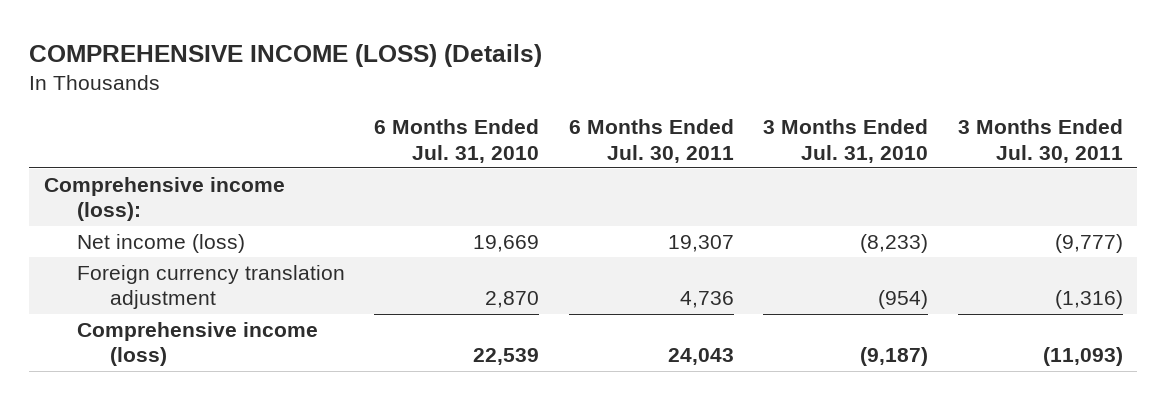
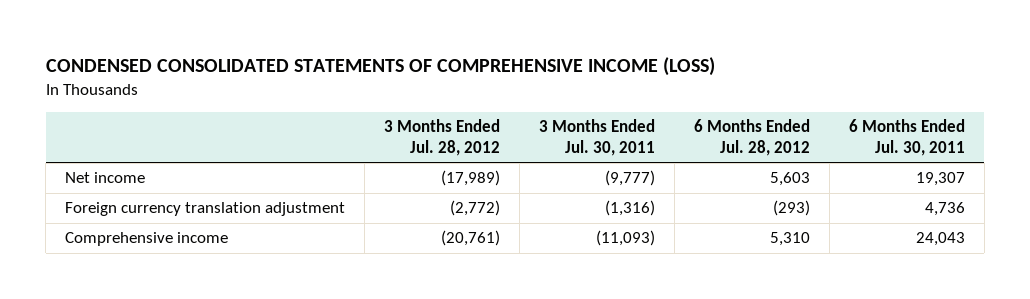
- COMPREHENSIVE INCOME (LOSS) (Details)
+ CONDENSED CONSOLIDATED STATEMENTS OF COMPREHENSIVE INCOME (LOSS)
- | 6 Months Ended Jul. 31, 2010 | 6 Months Ended Jul. 30, 2011 | 3 Months Ended Jul. 31, 2010 | 3 Months Ended Jul. 30, 2011
+ | 3 Months Ended Jul. 28, 2012 | 3 Months Ended Jul. 30, 2011 | 6 Months Ended Jul. 28, 2012 | 6 Months Ended Jul. 30, 2011
- Comprehensive income (loss):
- Net income (loss) | 19,669 | 19,307 | (8,233) | (9,777)
+ Net income | (17,989) | (9,777) | 5,603 | 19,307
- Comprehensive income (loss) | 22,539 | 24,043 | (9,187) | (11,093)
+ Comprehensive income | (20,761) | (11,093) | 5,310 | 24,043

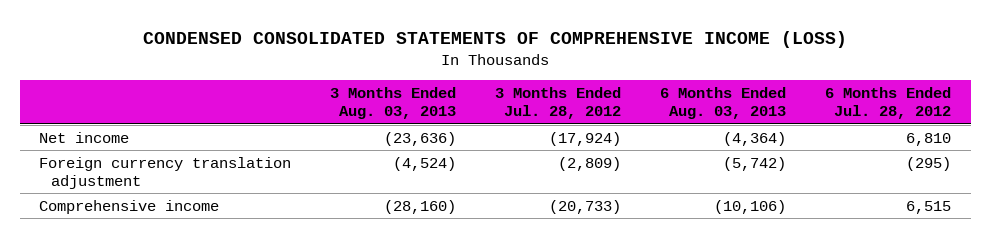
- | 3 Months Ended Jul. 28, 2012 | 3 Months Ended Jul. 30, 2011 | 6 Months Ended Jul. 28, 2012 | 6 Months Ended Jul. 30, 2011
+ | 3 Months Ended Aug. 03, 2013 | 3 Months Ended Jul. 28, 2012 | 6 Months Ended Aug. 03, 2013 | 6 Months Ended Jul. 28, 2012
- Net income | (17,989) | (9,777) | 5,603 | 19,307
- Foreign currency translation adjustment | (2,772) | (1,316) | (293) | 4,736
- Comprehensive income | (20,761) | (11,093) | 5,310 | 24,043
+ Net income | (23,636) | (17,924) | (4,364) | 6,810
+ Foreign currency translation adjustment | (4,524) | (2,809) | (5,742) | (295)
+ Comprehensive income | (28,160) | (20,733) | (10,106) | 6,515

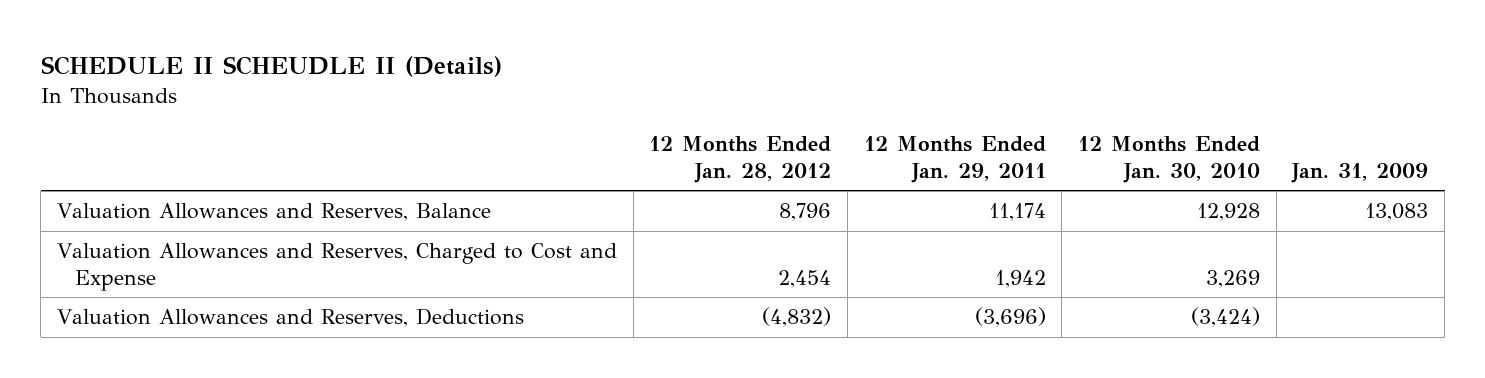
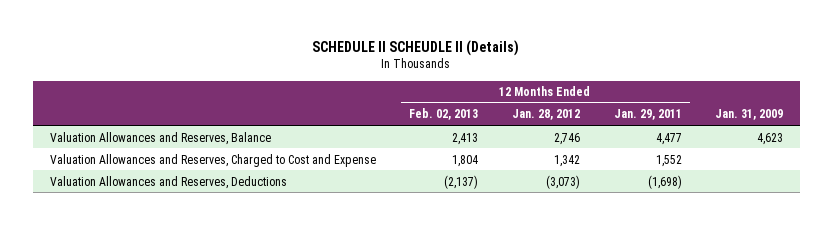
- | 12 Months Ended Jan. 28, 2012 | 12 Months Ended Jan. 29, 2011 | 12 Months Ended Jan. 30, 2010 | Jan. 31, 2009
+ | 12 Months Ended Feb. 02, 2013 | 12 Months Ended Jan. 28, 2012 | 12 Months Ended Jan. 29, 2011 | Jan. 31, 2009
- Valuation Allowances and Reserves, Balance | 8,796 | 11,174 | 12,928 | 13,083
- Valuation Allowances and Reserves, Charged to Cost and Expense | 2,454 | 1,942 | 3,269 |
- Valuation Allowances and Reserves, Deductions | (4,832) | (3,696) | (3,424) |
+ Valuation Allowances and Reserves, Balance | 2,413 | 2,746 | 4,477 | 4,623
+ Valuation Allowances and Reserves, Charged to Cost and Expense | 1,804 | 1,342 | 1,552 |
+ Valuation Allowances and Reserves, Deductions | (2,137) | (3,073) | (1,698) |

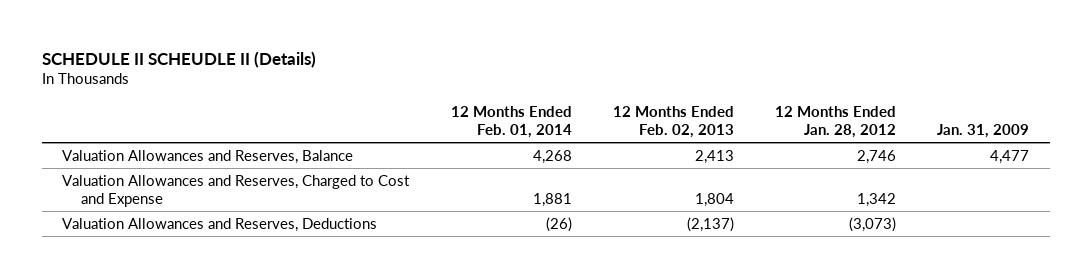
- | 12 Months Ended Feb. 02, 2013 | 12 Months Ended Jan. 28, 2012 | 12 Months Ended Jan. 29, 2011 | Jan. 31, 2009
+ | 12 Months Ended Feb. 01, 2014 | 12 Months Ended Feb. 02, 2013 | 12 Months Ended Jan. 28, 2012 | Jan. 31, 2009
- Valuation Allowances and Reserves, Balance | 2,413 | 2,746 | 4,477 | 4,623
+ Valuation Allowances and Reserves, Balance | 4,268 | 2,413 | 2,746 | 4,477

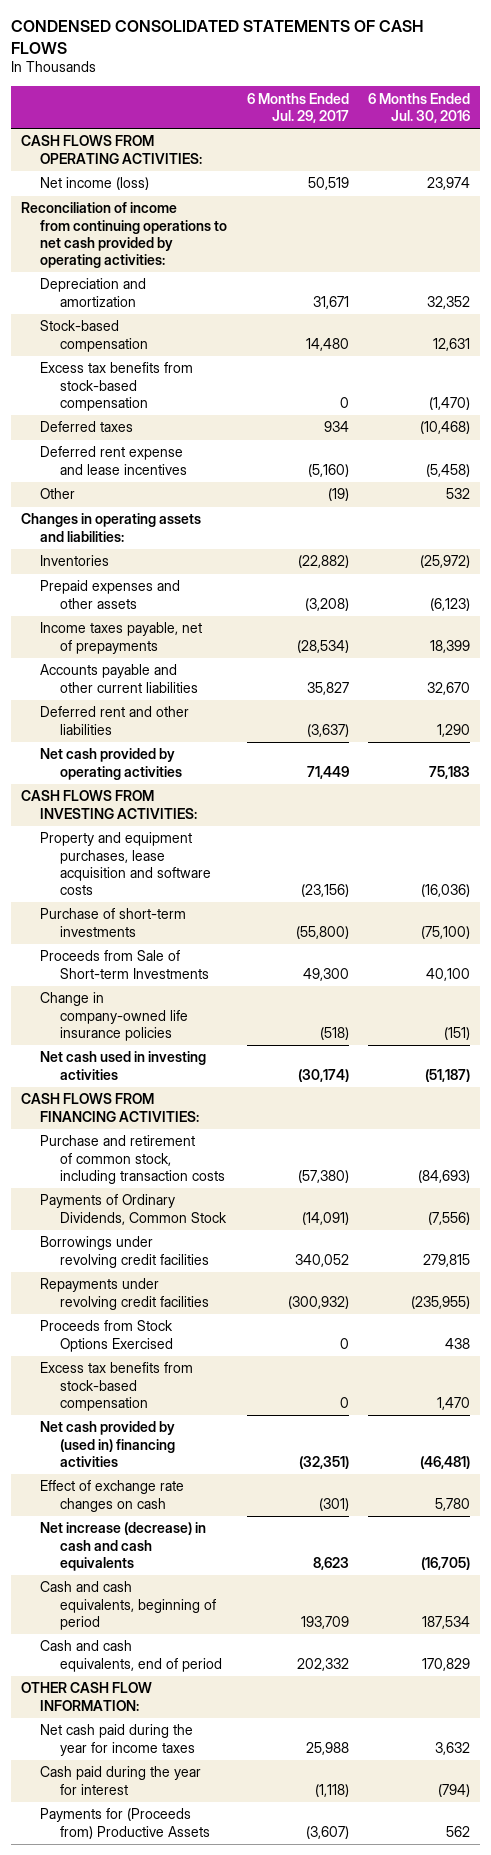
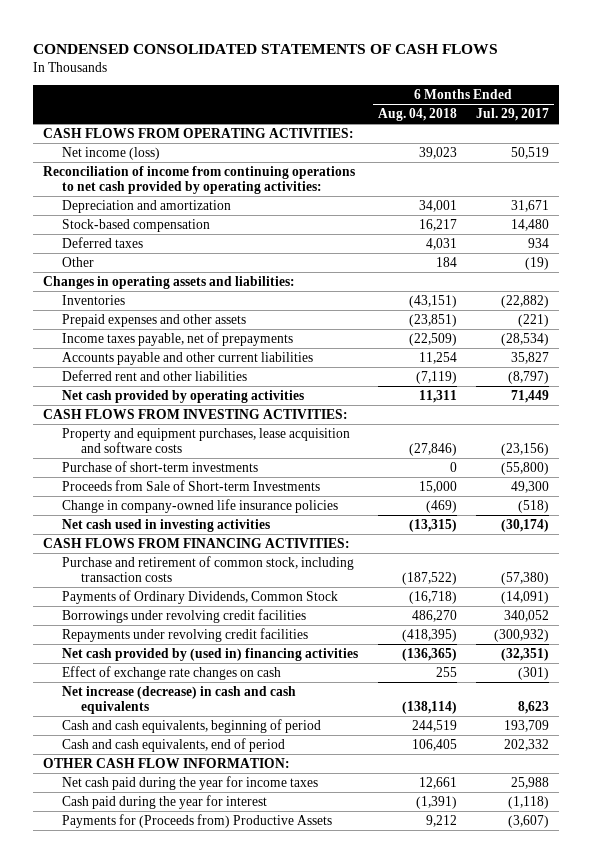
- | 6 Months Ended Jul. 29, 2017 | 6 Months Ended Jul. 30, 2016
+ | 6 Months Ended Aug. 04, 2018 | 6 Months Ended Jul. 29, 2017
- Excess tax benefits from stock-based compensation | 0 | (1,470)
- Deferred rent expense and lease incentives | (5,160) | (5,458)
- Prepaid expenses and other assets | (3,208) | (6,123)
+ Prepaid expenses and other assets | (23,851) | (221)
- Deferred rent and other liabilities | (3,637) | 1,290
+ Deferred rent and other liabilities | (7,119) | (8,797)
- Proceeds from Stock Options Exercised | 0 | 438
- Excess tax benefits from stock-based compensation | 0 | 1,470

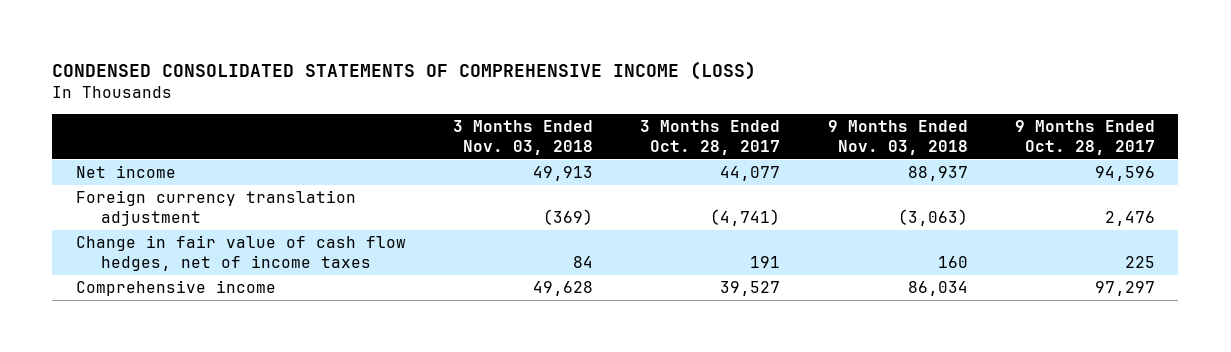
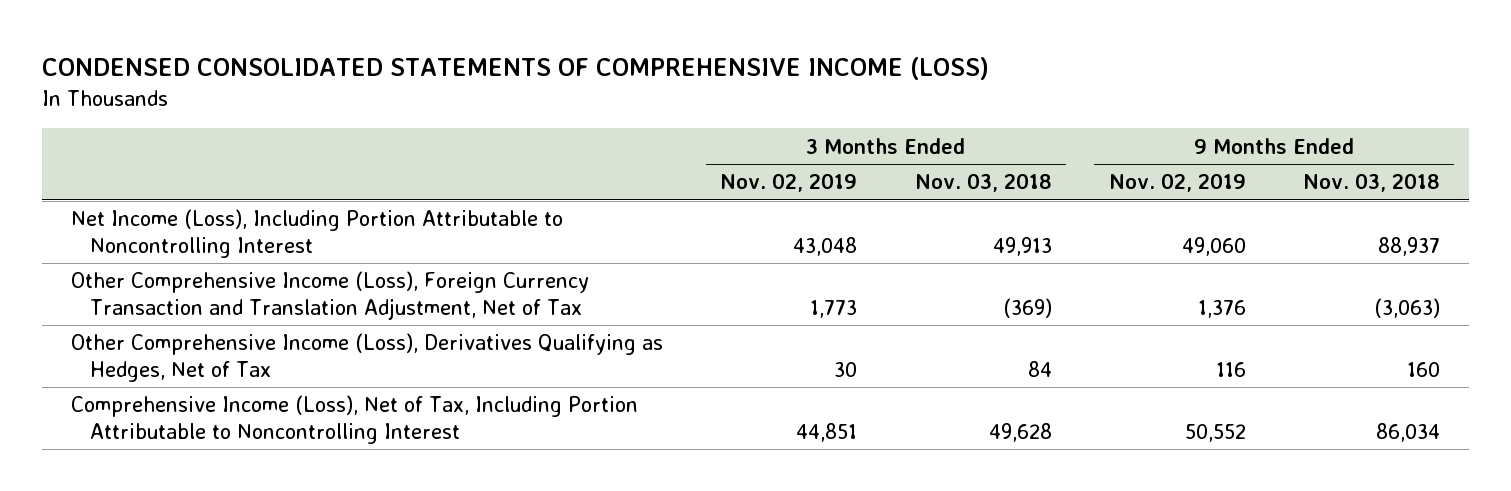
- | 3 Months Ended Nov. 03, 2018 | 3 Months Ended Oct. 28, 2017 | 9 Months Ended Nov. 03, 2018 | 9 Months Ended Oct. 28, 2017
+ | 3 Months Ended Nov. 02, 2019 | 3 Months Ended Nov. 03, 2018 | 9 Months Ended Nov. 02, 2019 | 9 Months Ended Nov. 03, 2018
- Net income | 49,913 | 44,077 | 88,937 | 94,596
- Foreign currency translation adjustment | (369) | (4,741) | (3,063) | 2,476
- Change in fair value of cash flow hedges, net of income taxes | 84 | 191 | 160 | 225
- Comprehensive income | 49,628 | 39,527 | 86,034 | 97,297
+ Net Income (Loss), Including Portion Attributable to Noncontrolling Interest | 43,048 | 49,913 | 49,060 | 88,937
+ Other Comprehensive Income (Loss), Foreign Currency Transaction and Translation Adjustment, Net of Tax | 1,773 | (369) | 1,376 | (3,063)
+ Other Comprehensive Income (Loss), Derivatives Qualifying as Hedges, Net of Tax | 30 | 84 | 116 | 160
+ Comprehensive Income (Loss), Net of Tax, Including Portion Attributable to Noncontrolling Interest | 44,851 | 49,628 | 50,552 | 86,034

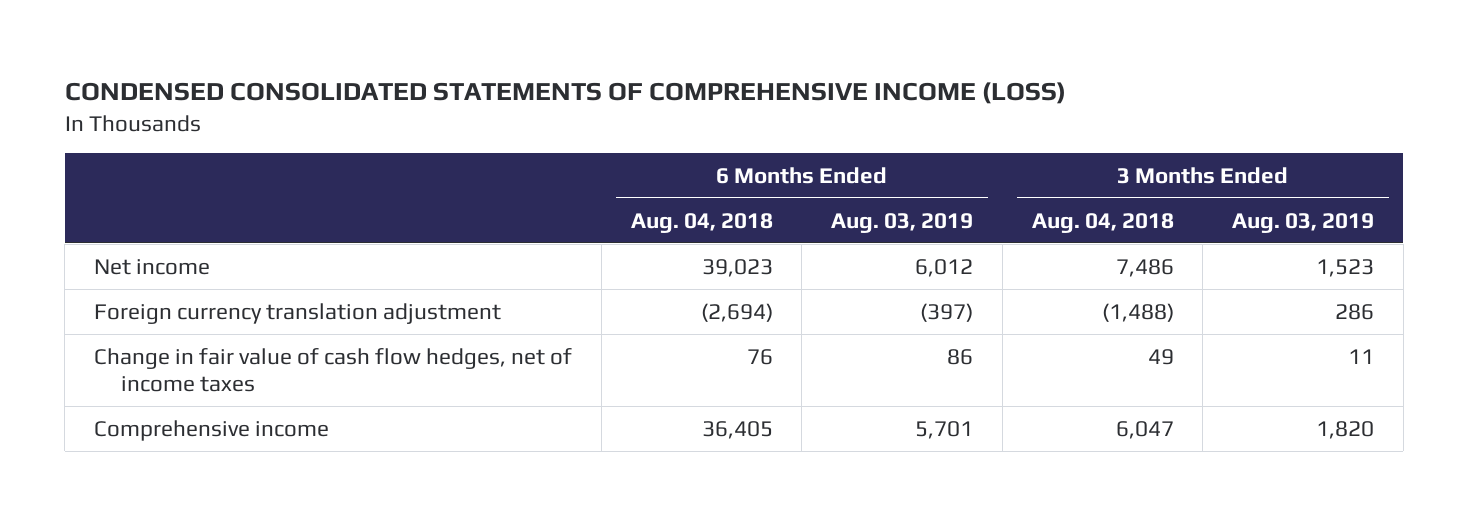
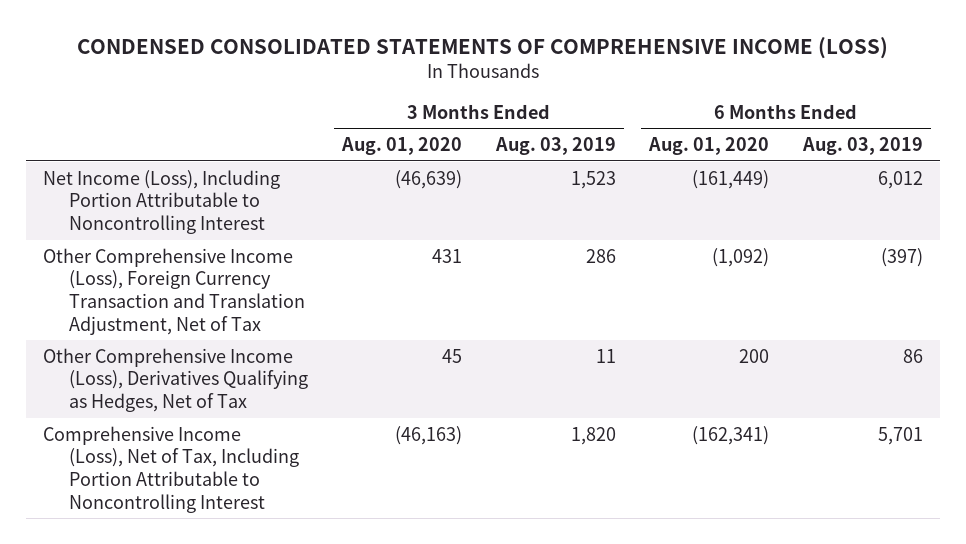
- | 6 Months Ended Aug. 04, 2018 | 6 Months Ended Aug. 03, 2019 | 3 Months Ended Aug. 04, 2018 | 3 Months Ended Aug. 03, 2019
+ | 3 Months Ended Aug. 01, 2020 | 3 Months Ended Aug. 03, 2019 | 6 Months Ended Aug. 01, 2020 | 6 Months Ended Aug. 03, 2019
- Net income | 39,023 | 6,012 | 7,486 | 1,523
- Foreign currency translation adjustment | (2,694) | (397) | (1,488) | 286
- Change in fair value of cash flow hedges, net of income taxes | 76 | 86 | 49 | 11
- Comprehensive income | 36,405 | 5,701 | 6,047 | 1,820
+ Net Income (Loss), Including Portion Attributable to Noncontrolling Interest | (46,639) | 1,523 | (161,449) | 6,012
+ Other Comprehensive Income (Loss), Foreign Currency Transaction and Translation Adjustment, Net of Tax | 431 | 286 | (1,092) | (397)
+ Other Comprehensive Income (Loss), Derivatives Qualifying as Hedges, Net of Tax | 45 | 11 | 200 | 86
+ Comprehensive Income (Loss), Net of Tax, Including Portion Attributable to Noncontrolling Interest | (46,163) | 1,820 | (162,341) | 5,701

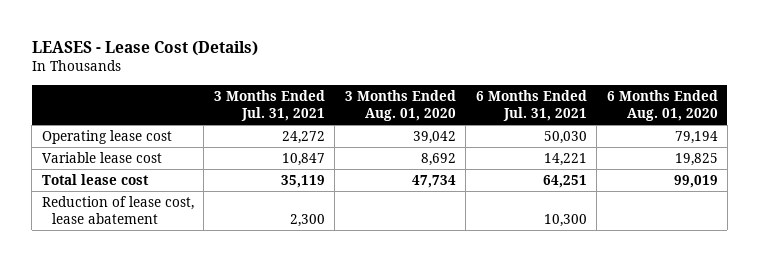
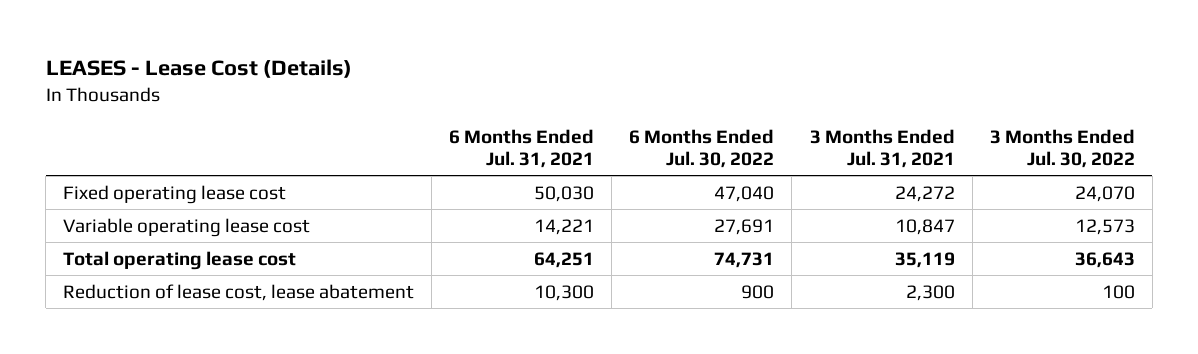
- | 3 Months Ended Jul. 31, 2021 | 3 Months Ended Aug. 01, 2020 | 6 Months Ended Jul. 31, 2021 | 6 Months Ended Aug. 01, 2020
+ | 6 Months Ended Jul. 31, 2021 | 6 Months Ended Jul. 30, 2022 | 3 Months Ended Jul. 31, 2021 | 3 Months Ended Jul. 30, 2022
- Operating lease cost | 24,272 | 39,042 | 50,030 | 79,194
- Variable lease cost | 10,847 | 8,692 | 14,221 | 19,825
- Total lease cost | 35,119 | 47,734 | 64,251 | 99,019
+ Fixed operating lease cost | 50,030 | 47,040 | 24,272 | 24,070
+ Variable operating lease cost | 14,221 | 27,691 | 10,847 | 12,573
+ Total operating lease cost | 64,251 | 74,731 | 35,119 | 36,643

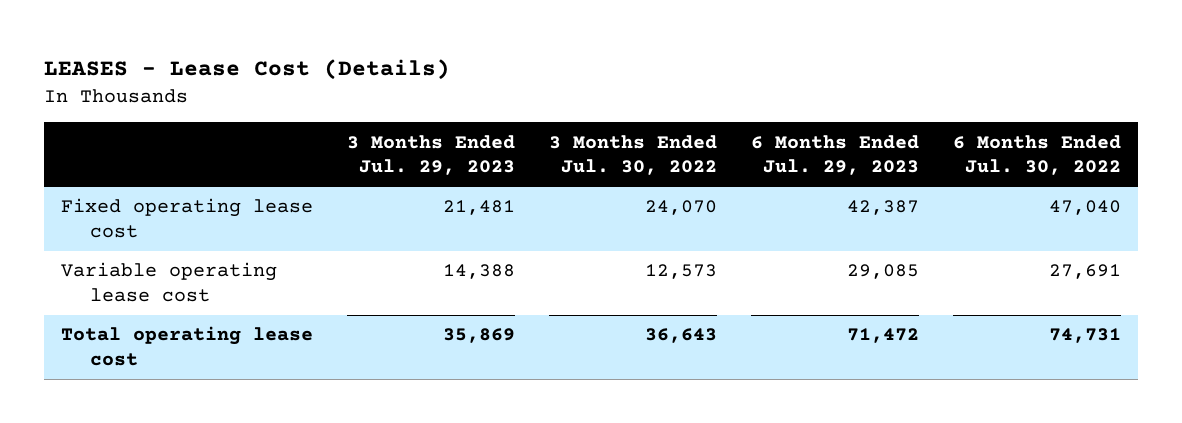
- | 6 Months Ended Jul. 31, 2021 | 6 Months Ended Jul. 30, 2022 | 3 Months Ended Jul. 31, 2021 | 3 Months Ended Jul. 30, 2022
+ | 3 Months Ended Jul. 29, 2023 | 3 Months Ended Jul. 30, 2022 | 6 Months Ended Jul. 29, 2023 | 6 Months Ended Jul. 30, 2022
- Reduction of lease cost, lease abatement | 10,300 | 900 | 2,300 | 100

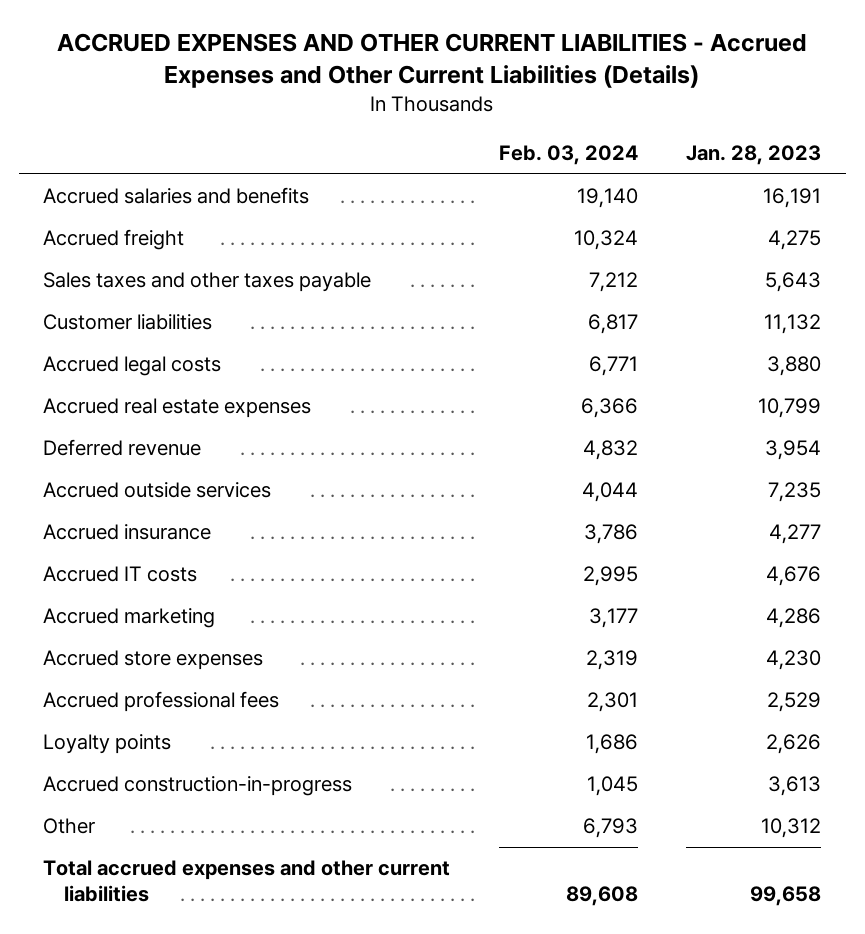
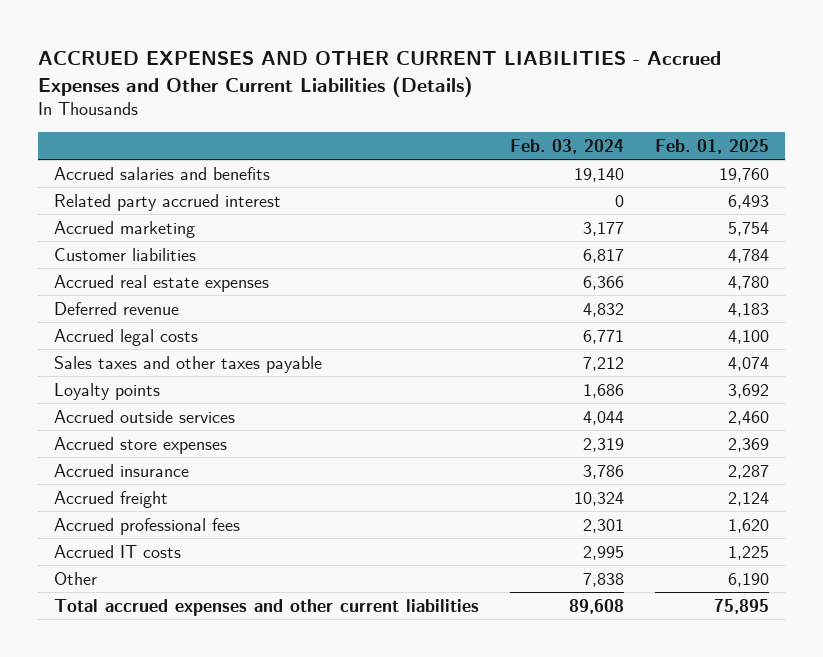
- | Feb. 03, 2024 | Jan. 28, 2023
+ | Feb. 03, 2024 | Feb. 01, 2025
+ Related party accrued interest | 0 | 6,493
moved up: Accrued marketing | 3,177 | 5,754
moved down: Accrued legal costs | 6,771 | 4,100
moved down: Sales taxes and other taxes payable | 7,212 | 4,074
moved up: Loyalty points | 1,686 | 3,692
moved down: Accrued insurance | 3,786 | 2,287
moved down: Accrued freight | 10,324 | 2,124
- Accrued construction-in-progress | 1,045 | 3,613
- Other | 6,793 | 10,312
moved down: Accrued IT costs | 2,995 | 1,225
+ Other | 7,838 | 6,190

